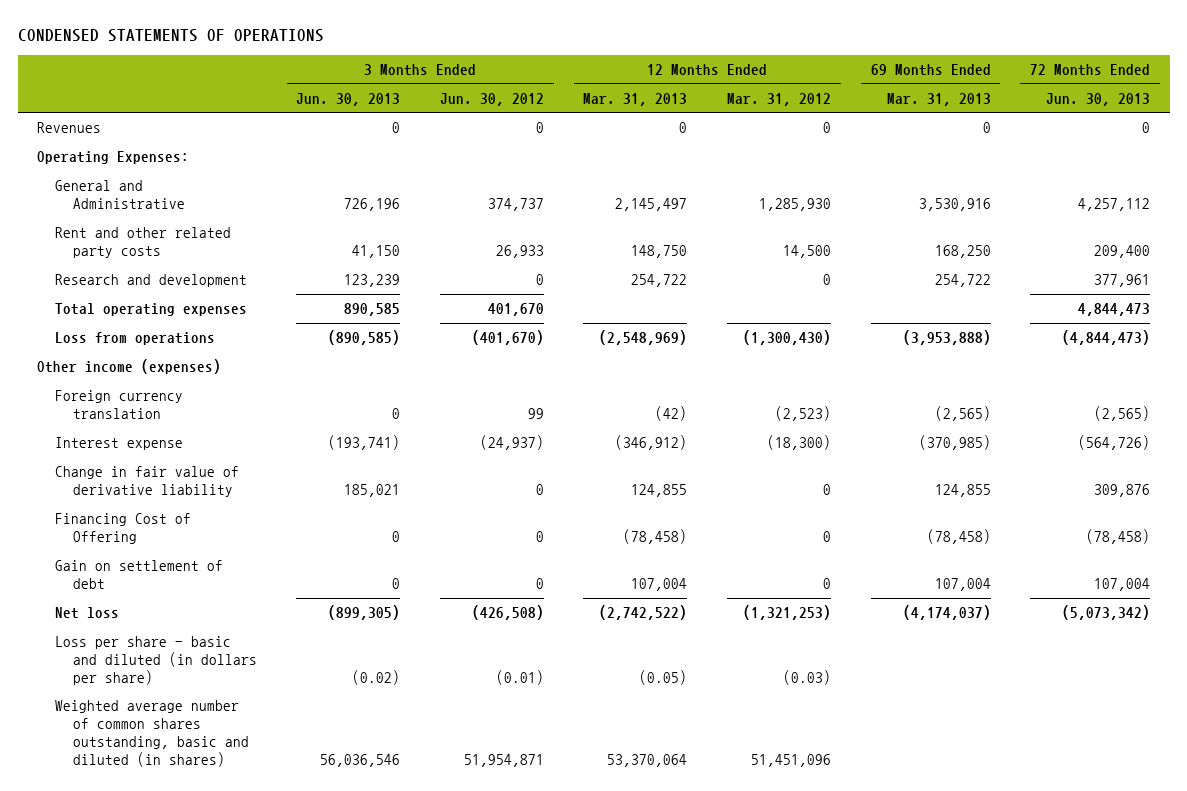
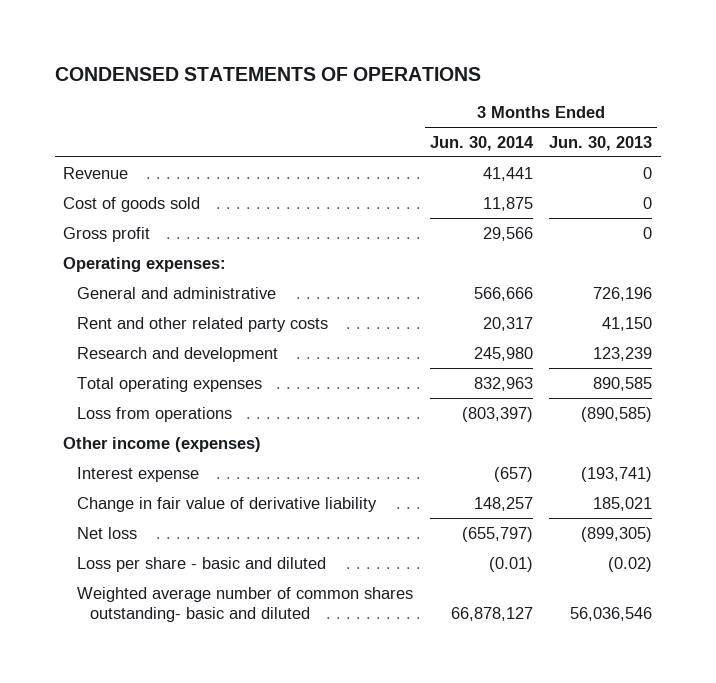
- | 3 Months Ended Jun. 30, 2013 | 3 Months Ended Jun. 30, 2012 | 12 Months Ended Mar. 31, 2013 | 12 Months Ended Mar. 31, 2012 | 69 Months Ended Mar. 31, 2013 | 72 Months Ended Jun. 30, 2013
+ | 3 Months Ended Jun. 30, 2014 | 3 Months Ended Jun. 30, 2013
- Revenues | 0 | 0 | 0 | 0 | 0 | 0
- Operating Expenses:
- General and Administrative | 726,196 | 374,737 | 2,145,497 | 1,285,930 | 3,530,916 | 4,257,112
+ Revenue | 41,441 | 0
+ Cost of goods sold | 11,875 | 0
+ Gross profit | 29,566 | 0
+ Operating expenses:
+ General and administrative | 566,666 | 726,196
- Foreign currency translation | 0 | 99 | (42) | (2,523) | (2,565) | (2,565)
- Financing Cost of Offering | 0 | 0 | (78,458) | 0 | (78,458) | (78,458)
- Gain on settlement of debt | 0 | 0 | 107,004 | 0 | 107,004 | 107,004
- Loss per share - basic and diluted (in dollars per share) | (0.02) | (0.01) | (0.05) | (0.03) | |
- Weighted average number of common shares outstanding, basic and diluted (in shares) | 56,036,546 | 51,954,871 | 53,370,064 | 51,451,096 | |
+ Loss per share - basic and diluted | (0.01) | (0.02)
+ Weighted average number of common shares outstanding- basic and diluted | 66,878,127 | 56,036,546

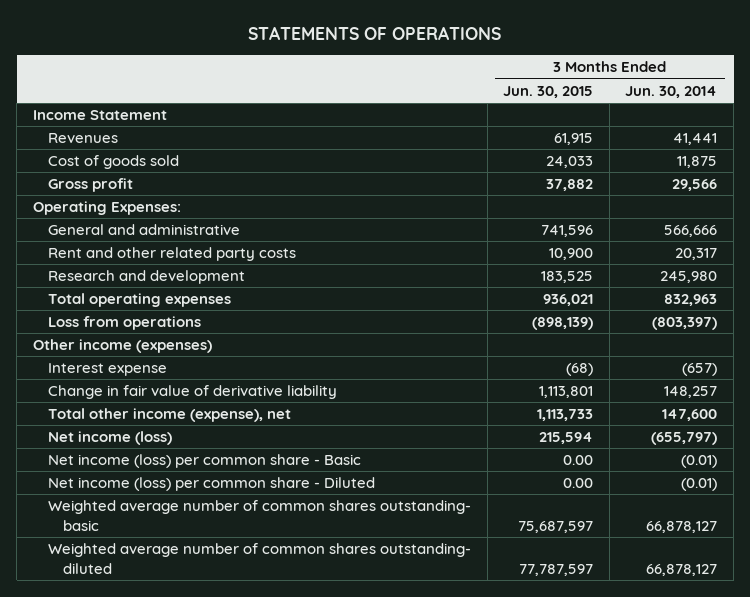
- CONDENSED STATEMENTS OF OPERATIONS
+ STATEMENTS OF OPERATIONS
- | 3 Months Ended Jun. 30, 2014 | 3 Months Ended Jun. 30, 2013
+ | 3 Months Ended Jun. 30, 2015 | 3 Months Ended Jun. 30, 2014
- Revenue | 41,441 | 0
+ Income Statement
+ Revenues | 61,915 | 41,441
- Operating expenses:
+ Operating Expenses:
- Net loss | (655,797) | (899,305)
- Loss per share - basic and diluted | (0.01) | (0.02)
- Weighted average number of common shares outstanding- basic and diluted | 66,878,127 | 56,036,546
+ Total other income (expense), net | 1,113,733 | 147,600
+ Net income (loss) | 215,594 | (655,797)
+ Net income (loss) per common share - Basic | 0.00 | (0.01)
+ Net income (loss) per common share - Diluted | 0.00 | (0.01)
+ Weighted average number of common shares outstanding- basic | 75,687,597 | 66,878,127
+ Weighted average number of common shares outstanding- diluted | 77,787,597 | 66,878,127

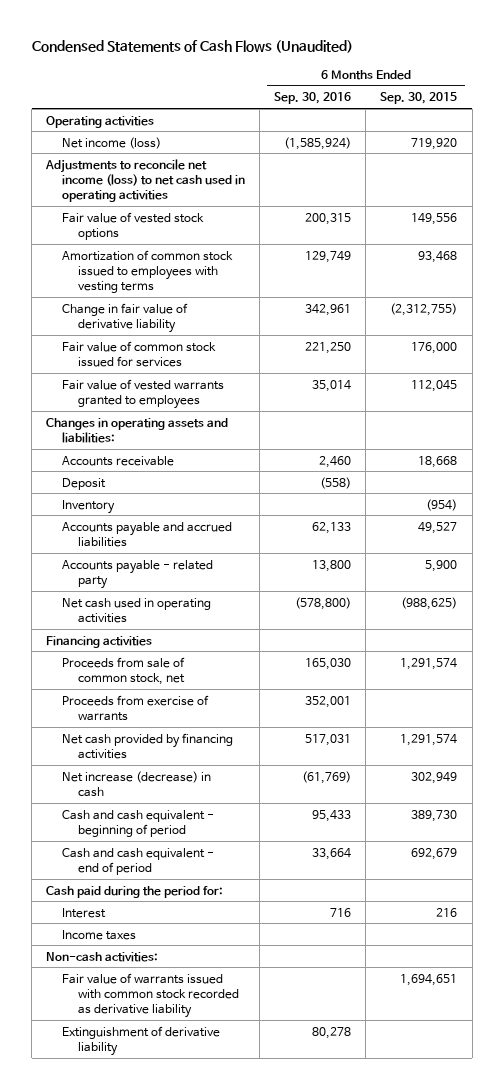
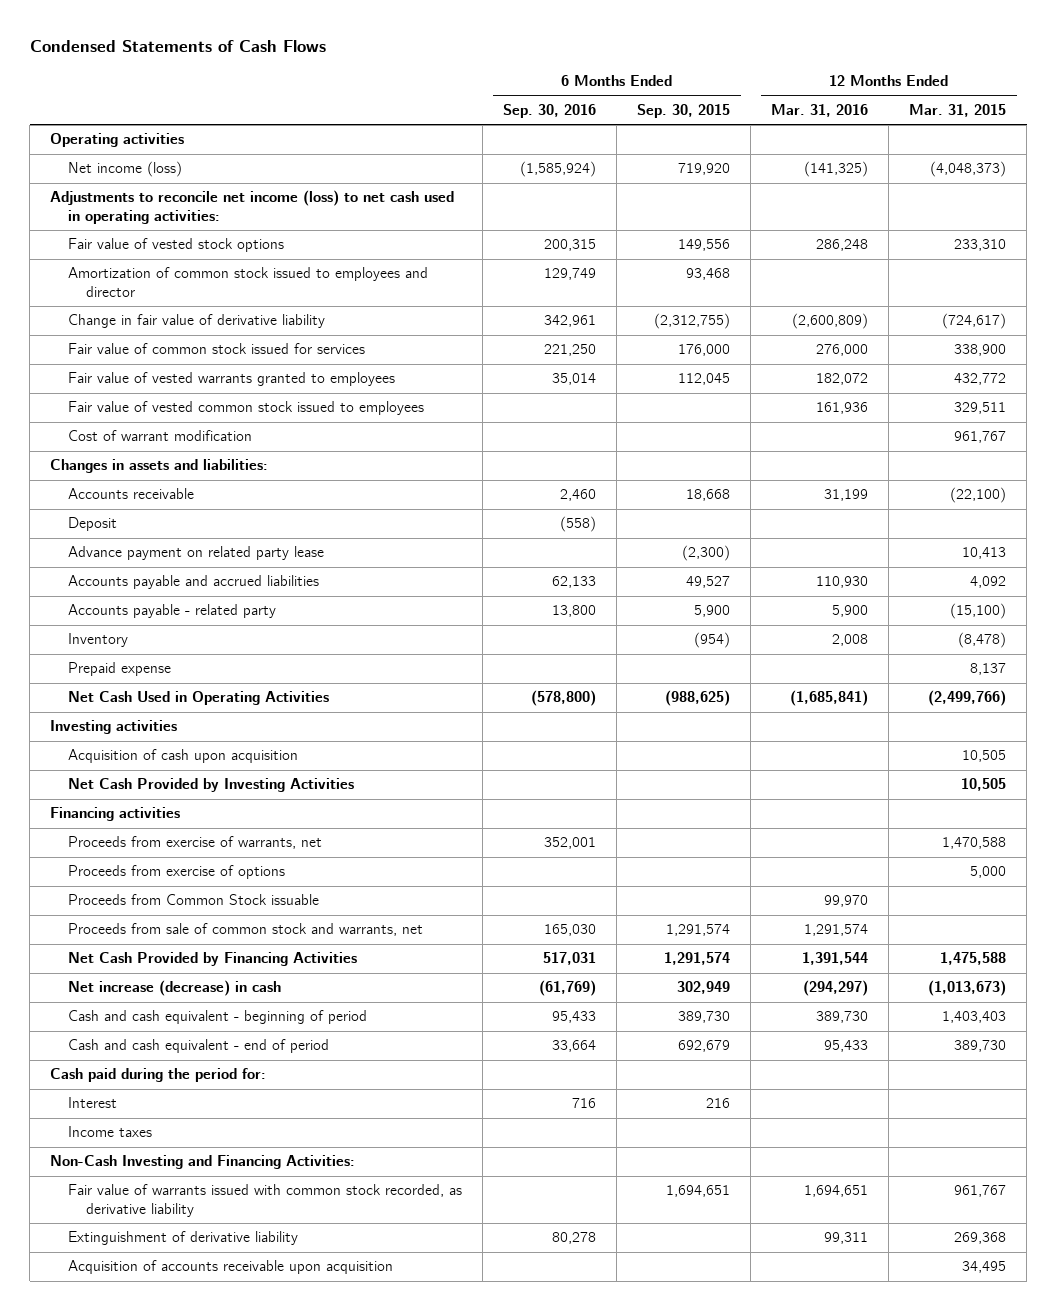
- Condensed Statements of Cash Flows (Unaudited)
+ Condensed Statements of Cash Flows
- | 6 Months Ended Sep. 30, 2016 | 6 Months Ended Sep. 30, 2015
+ | 6 Months Ended Sep. 30, 2016 | 6 Months Ended Sep. 30, 2015 | 12 Months Ended Mar. 31, 2016 | 12 Months Ended Mar. 31, 2015
- Adjustments to reconcile net income (loss) to net cash used in operating activities
+ Adjustments to reconcile net income (loss) to net cash used in operating activities:
- Amortization of common stock issued to employees with vesting terms | 129,749 | 93,468
+ Amortization of common stock issued to employees and director | 129,749 | 93,468 | |
- Changes in operating assets and liabilities:
+ Fair value of vested common stock issued to employees | | | 161,936 | 329,511
+ Cost of warrant modification | | | | 961,767
+ Changes in assets and liabilities:
+ Advance payment on related party lease | | (2,300) | | 10,413
- Net cash used in operating activities | (578,800) | (988,625)
moved down: Inventory | | (954) | 2,008 | (8,478)
+ Prepaid expense | | | | 8,137
+ Net Cash Used in Operating Activities | (578,800) | (988,625) | (1,685,841) | (2,499,766)
+ Investing activities
+ Acquisition of cash upon acquisition | | | | 10,505
+ Net Cash Provided by Investing Activities | | | | 10,505
- Proceeds from sale of common stock, net | 165,030 | 1,291,574
- Proceeds from exercise of warrants | 352,001 |
- Net cash provided by financing activities | 517,031 | 1,291,574
+ Proceeds from exercise of warrants, net | 352,001 | | | 1,470,588
+ Proceeds from exercise of options | | | | 5,000
+ Proceeds from Common Stock issuable | | | 99,970 |
+ Proceeds from sale of common stock and warrants, net | 165,030 | 1,291,574 | 1,291,574 |
+ Net Cash Provided by Financing Activities | 517,031 | 1,291,574 | 1,391,544 | 1,475,588
- Non-cash activities:
- Fair value of warrants issued with common stock recorded as derivative liability | | 1,694,651
+ Non-Cash Investing and Financing Activities:
+ Fair value of warrants issued with common stock recorded, as derivative liability | | 1,694,651 | 1,694,651 | 961,767
+ Acquisition of accounts receivable upon acquisition | | | | 34,495

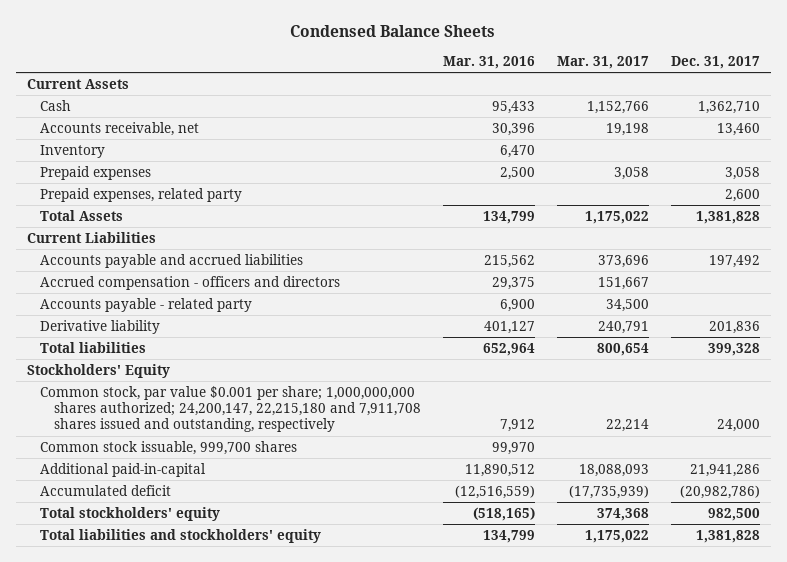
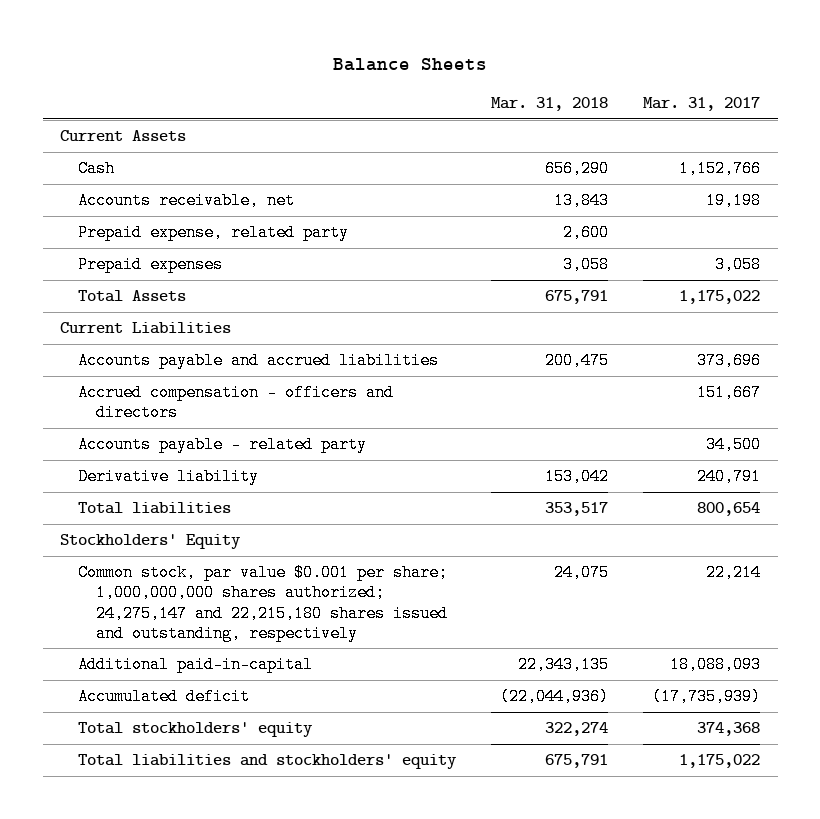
- Condensed Balance Sheets
+ Balance Sheets
- | Mar. 31, 2016 | Mar. 31, 2017 | Dec. 31, 2017
+ | Mar. 31, 2018 | Mar. 31, 2017
- Inventory | 6,470 | |
+ Prepaid expense, related party | 2,600 |
- Prepaid expenses, related party | | | 2,600
- Common stock, par value $0.001 per share; 1,000,000,000 shares authorized; 24,200,147, 22,215,180 and 7,911,708 shares issued and outstanding, respectively | 7,912 | 22,214 | 24,000
- Common stock issuable, 999,700 shares | 99,970 | |
+ Common stock, par value $0.001 per share; 1,000,000,000 shares authorized; 24,275,147 and 22,215,180 shares issued and outstanding, respectively | 24,075 | 22,214

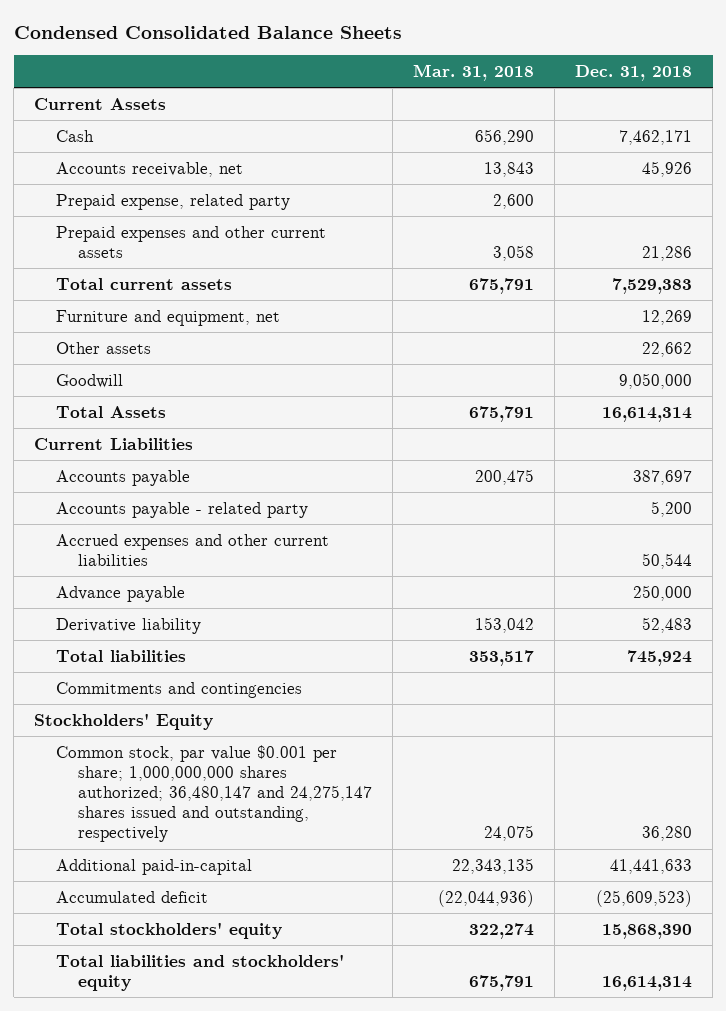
- Balance Sheets
+ Condensed Consolidated Balance Sheets
- | Mar. 31, 2018 | Mar. 31, 2017
+ | Mar. 31, 2018 | Dec. 31, 2018
- Prepaid expenses | 3,058 | 3,058
+ Prepaid expenses and other current assets | 3,058 | 21,286
+ Total current assets | 675,791 | 7,529,383
+ Furniture and equipment, net | | 12,269
+ Other assets | | 22,662
+ Goodwill | | 9,050,000
- Accounts payable and accrued liabilities | 200,475 | 373,696
- Accrued compensation - officers and directors | | 151,667
+ Accounts payable | 200,475 | 387,697
+ Accrued expenses and other current liabilities | | 50,544
+ Advance payable | | 250,000
+ Commitments and contingencies
- Common stock, par value $0.001 per share; 1,000,000,000 shares authorized; 24,275,147 and 22,215,180 shares issued and outstanding, respectively | 24,075 | 22,214
+ Common stock, par value $0.001 per share; 1,000,000,000 shares authorized; 36,480,147 and 24,275,147 shares issued and outstanding, respectively | 24,075 | 36,280

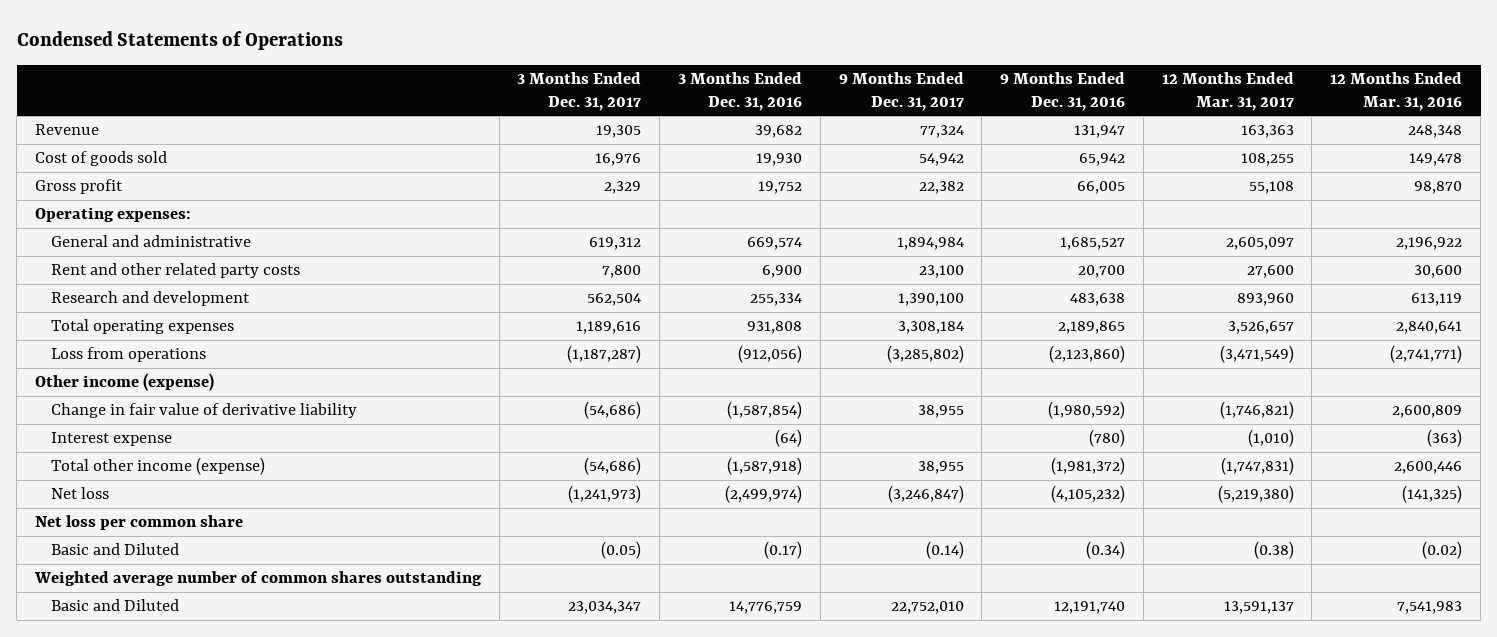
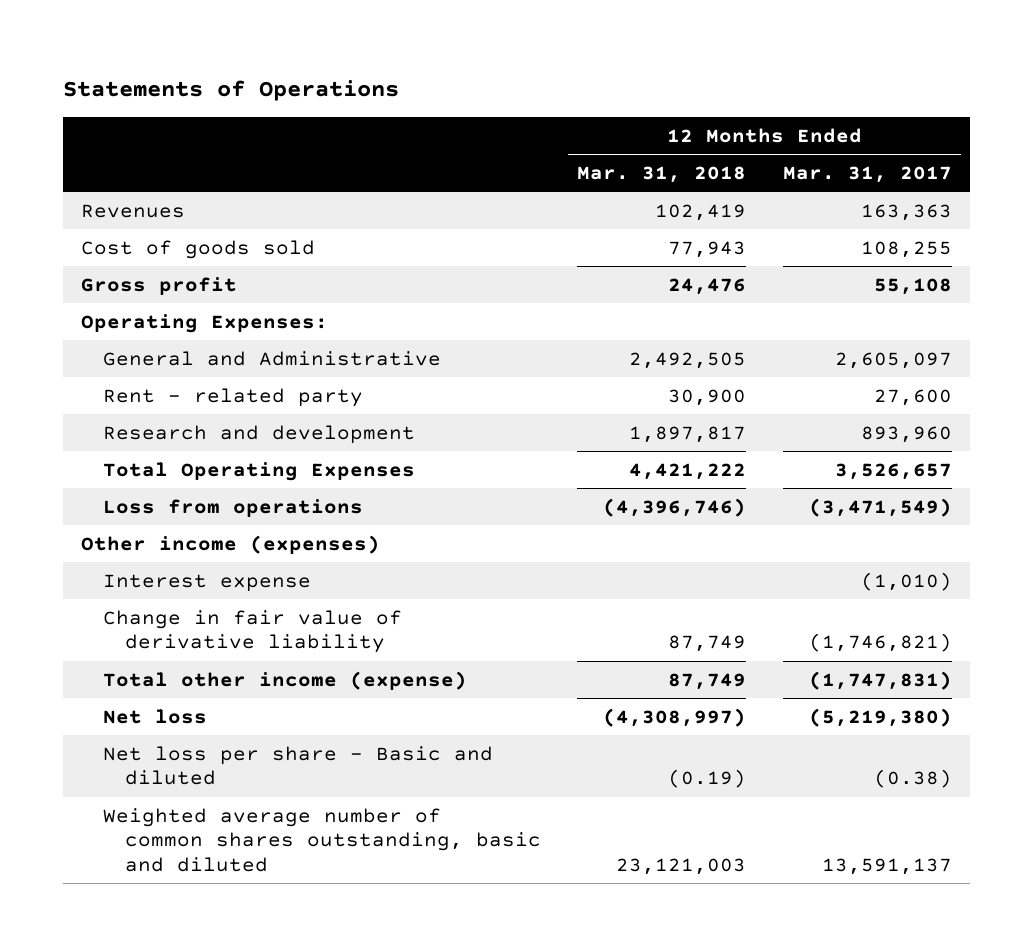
- Condensed Statements of Operations
+ Statements of Operations
- | 3 Months Ended Dec. 31, 2017 | 3 Months Ended Dec. 31, 2016 | 9 Months Ended Dec. 31, 2017 | 9 Months Ended Dec. 31, 2016 | 12 Months Ended Mar. 31, 2017 | 12 Months Ended Mar. 31, 2016
+ | 12 Months Ended Mar. 31, 2018 | 12 Months Ended Mar. 31, 2017
- Revenue | 19,305 | 39,682 | 77,324 | 131,947 | 163,363 | 248,348
+ Revenues | 102,419 | 163,363
- Operating expenses:
- General and administrative | 619,312 | 669,574 | 1,894,984 | 1,685,527 | 2,605,097 | 2,196,922
- Rent and other related party costs | 7,800 | 6,900 | 23,100 | 20,700 | 27,600 | 30,600
+ Operating Expenses:
+ General and Administrative | 2,492,505 | 2,605,097
+ Rent - related party | 30,900 | 27,600
- Total operating expenses | 1,189,616 | 931,808 | 3,308,184 | 2,189,865 | 3,526,657 | 2,840,641
+ Total Operating Expenses | 4,421,222 | 3,526,657
- Other income (expense)
+ Other income (expenses)
moved down: Change in fair value of derivative liability | 87,749 | (1,746,821)
- Net loss per common share
- Basic and Diluted | (0.05) | (0.17) | (0.14) | (0.34) | (0.38) | (0.02)
- Weighted average number of common shares outstanding
- Basic and Diluted | 23,034,347 | 14,776,759 | 22,752,010 | 12,191,740 | 13,591,137 | 7,541,983
+ Net loss per share - Basic and diluted | (0.19) | (0.38)
+ Weighted average number of common shares outstanding, basic and diluted | 23,121,003 | 13,591,137

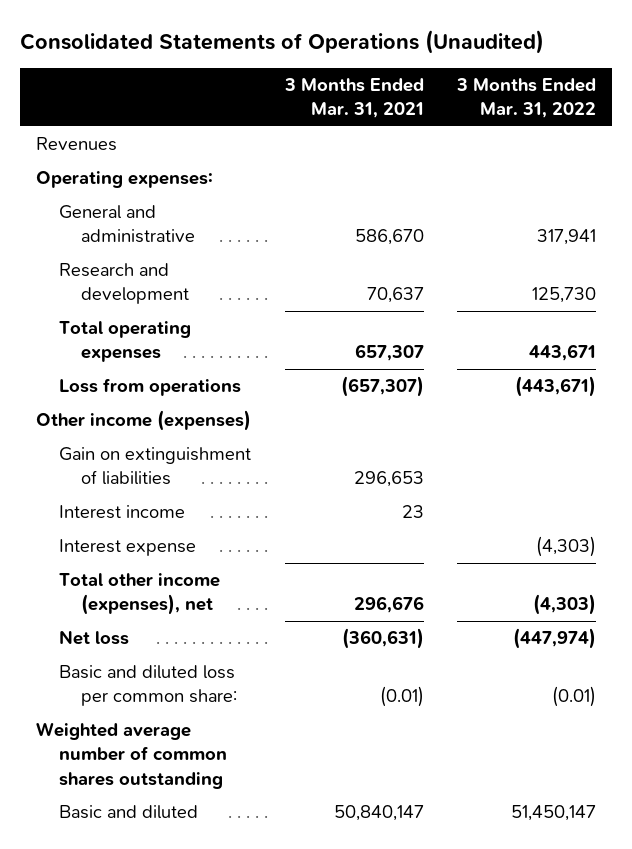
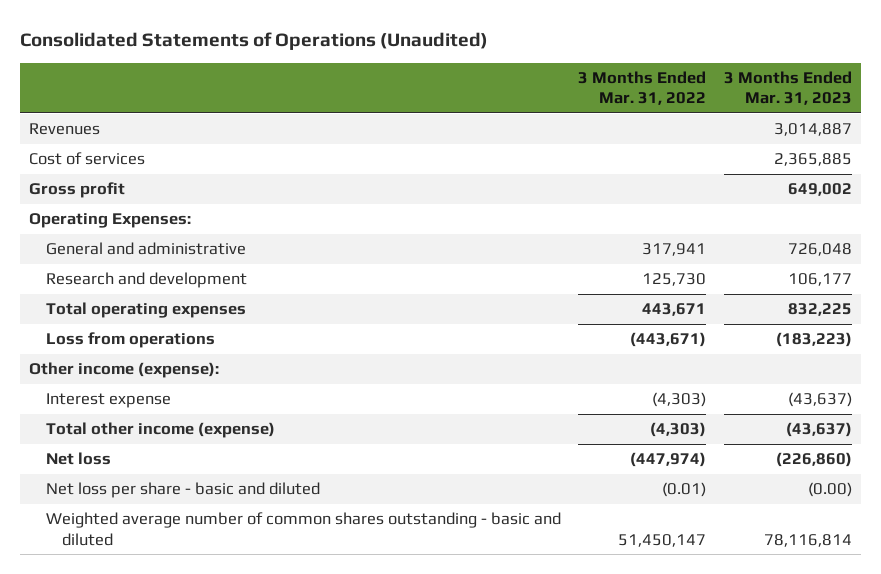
- | 3 Months Ended Mar. 31, 2021 | 3 Months Ended Mar. 31, 2022
+ | 3 Months Ended Mar. 31, 2022 | 3 Months Ended Mar. 31, 2023
- Operating expenses:
+ Cost of services | | 2,365,885
+ Gross profit | | 649,002
+ Operating Expenses:
- Other income (expenses)
- Gain on extinguishment of liabilities | 296,653 |
- Interest income | 23 |
+ Other income (expense):
- Total other income (expenses), net | 296,676 | (4,303)
+ Total other income (expense) | (4,303) | (43,637)
- Basic and diluted loss per common share: | (0.01) | (0.01)
- Weighted average number of common shares outstanding
- Basic and diluted | 50,840,147 | 51,450,147
+ Net loss per share - basic and diluted | (0.01) | (0.00)
+ Weighted average number of common shares outstanding - basic and diluted | 51,450,147 | 78,116,814

